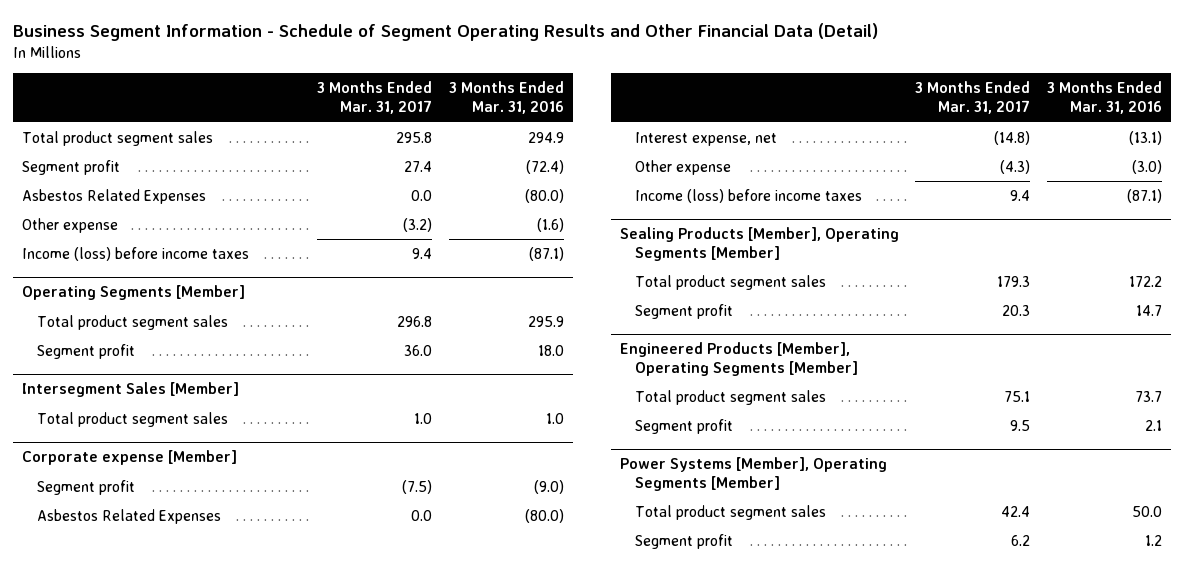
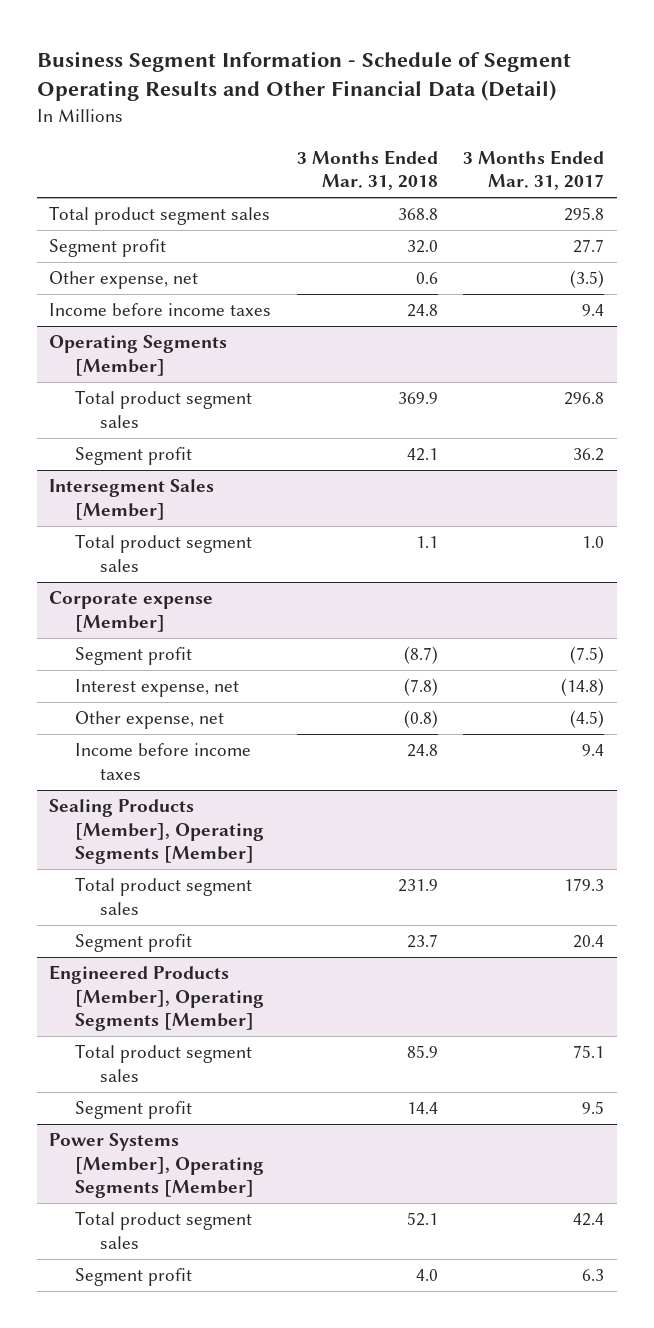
- | 3 Months Ended Mar. 31, 2017 | 3 Months Ended Mar. 31, 2016
+ | 3 Months Ended Mar. 31, 2018 | 3 Months Ended Mar. 31, 2017
- Segment profit | 27.4 | (72.4)
- Asbestos Related Expenses | 0.0 | (80.0)
- Other expense | (3.2) | (1.6)
- Income (loss) before income taxes | 9.4 | (87.1)
+ Segment profit | 32.0 | 27.7
+ Other expense, net | 0.6 | (3.5)
+ Income before income taxes | 24.8 | 9.4
@ Operating Segments [Member]
- Segment profit | 36.0 | 18.0
+ Segment profit | 42.1 | 36.2
@ Corporate expense [Member]
- Asbestos Related Expenses | 0.0 | (80.0)
- Other expense | (4.3) | (3.0)
- Income (loss) before income taxes | 9.4 | (87.1)
+ Other expense, net | (0.8) | (4.5)
+ Income before income taxes | 24.8 | 9.4
@ Sealing Products [Member], Operating Segments [Member]
- Segment profit | 20.3 | 14.7
+ Segment profit | 23.7 | 20.4
@ Power Systems [Member], Operating Segments [Member]
- Segment profit | 6.2 | 1.2
+ Segment profit | 4.0 | 6.3

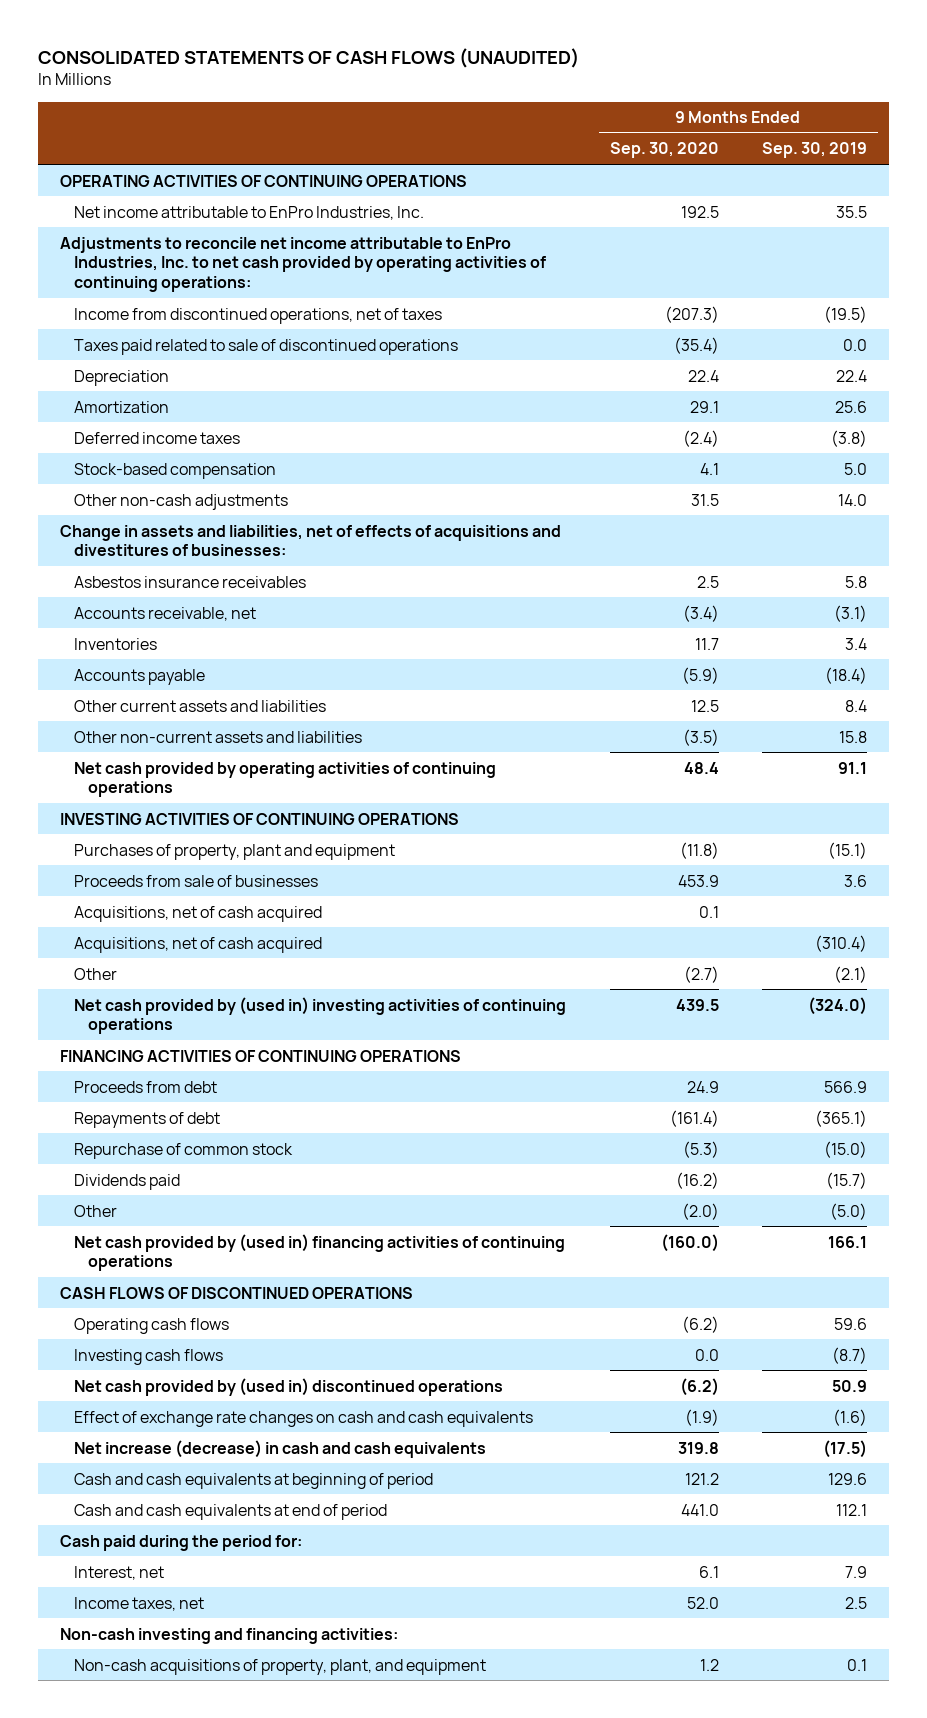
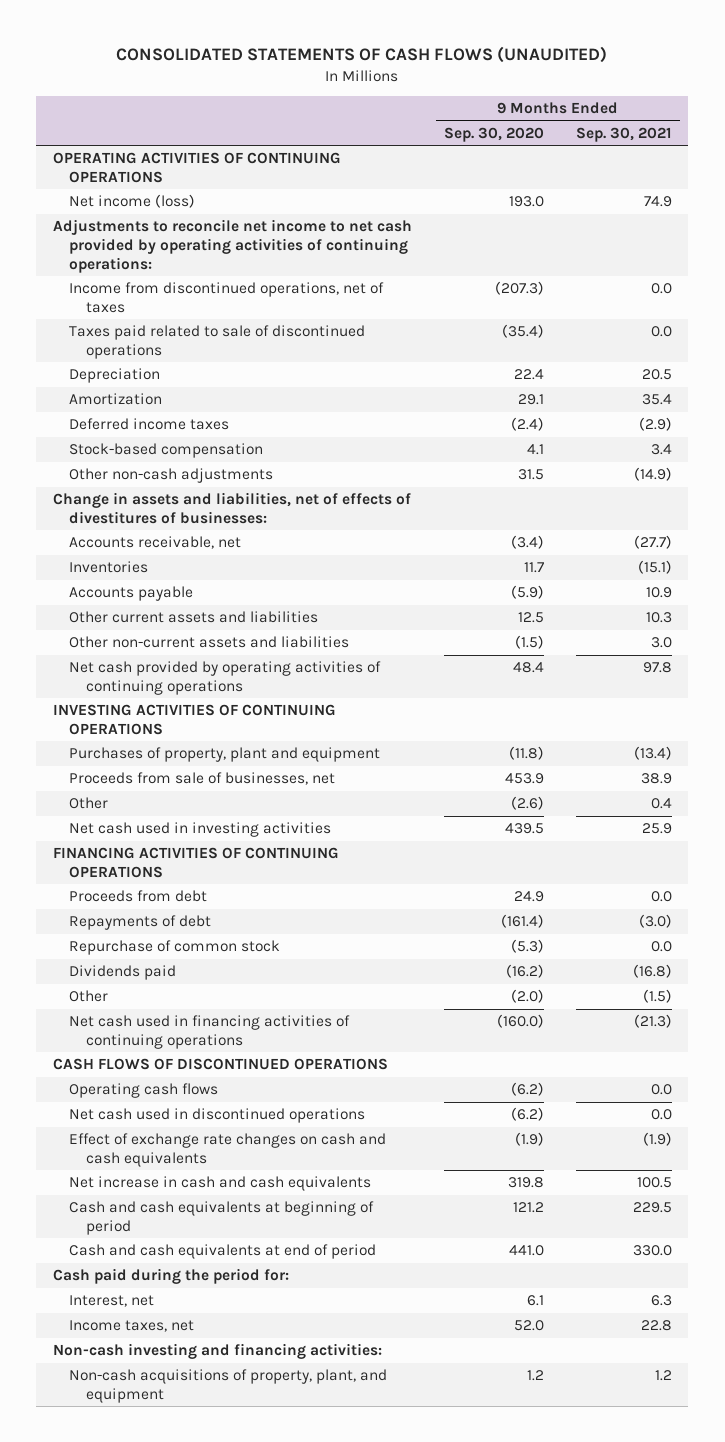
- | 9 Months Ended Sep. 30, 2020 | 9 Months Ended Sep. 30, 2019
+ | 9 Months Ended Sep. 30, 2020 | 9 Months Ended Sep. 30, 2021
- Net income attributable to EnPro Industries, Inc. | 192.5 | 35.5
- Adjustments to reconcile net income attributable to EnPro Industries, Inc. to net cash provided by operating activities of continuing operations:
+ Net income (loss) | 193.0 | 74.9
+ Adjustments to reconcile net income to net cash provided by operating activities of continuing operations:
- Change in assets and liabilities, net of effects of acquisitions and divestitures of businesses:
- Asbestos insurance receivables | 2.5 | 5.8
+ Change in assets and liabilities, net of effects of divestitures of businesses:
- Other non-current assets and liabilities | (3.5) | 15.8
+ Other non-current assets and liabilities | (1.5) | 3.0
- Proceeds from sale of businesses | 453.9 | 3.6
- Acquisitions, net of cash acquired | 0.1 |
- Acquisitions, net of cash acquired | | (310.4)
- Other | (2.7) | (2.1)
- Net cash provided by (used in) investing activities of continuing operations | 439.5 | (324.0)
+ Proceeds from sale of businesses, net | 453.9 | 38.9
+ Other | (2.6) | 0.4
+ Net cash used in investing activities | 439.5 | 25.9
- Net cash provided by (used in) financing activities of continuing operations | (160.0) | 166.1
+ Net cash used in financing activities of continuing operations | (160.0) | (21.3)
- Investing cash flows | 0.0 | (8.7)
- Net cash provided by (used in) discontinued operations | (6.2) | 50.9
+ Net cash used in discontinued operations | (6.2) | 0.0
- Net increase (decrease) in cash and cash equivalents | 319.8 | (17.5)
+ Net increase in cash and cash equivalents | 319.8 | 100.5

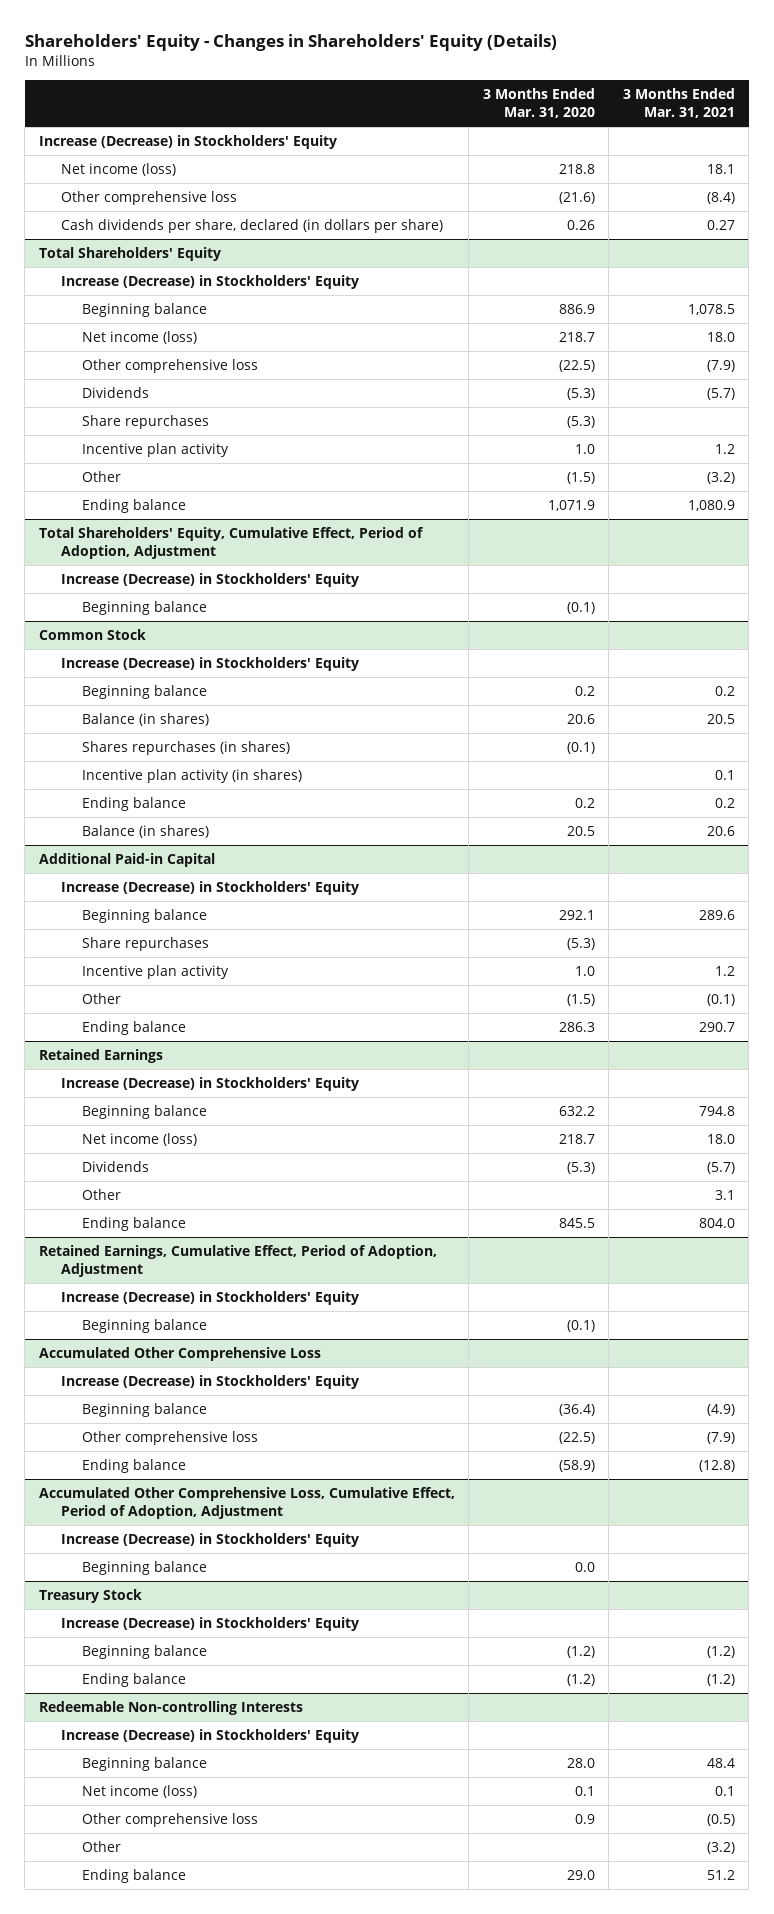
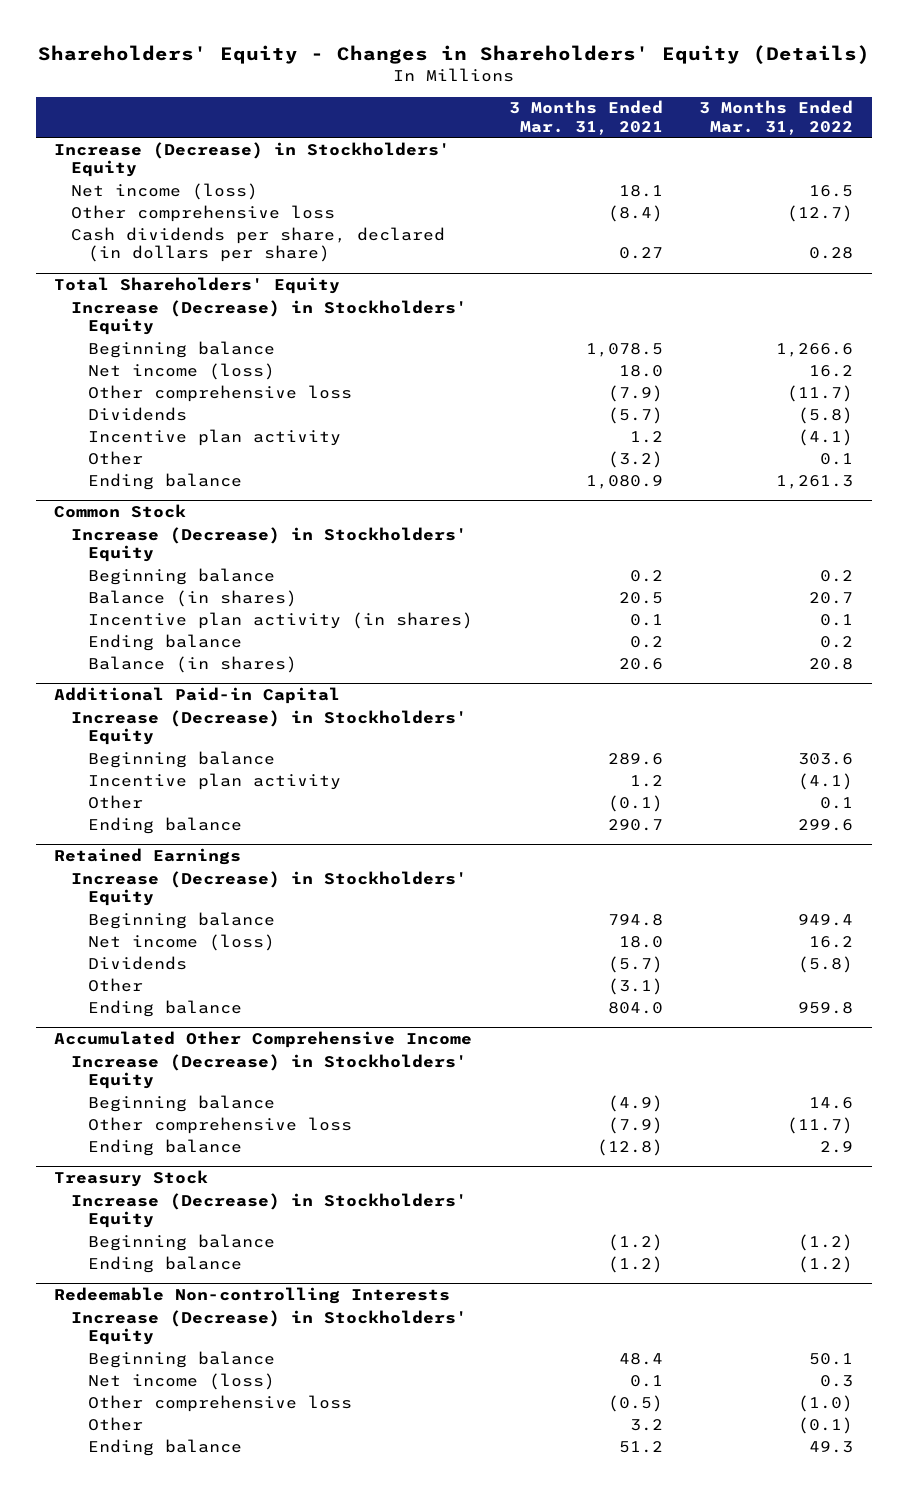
- | 3 Months Ended Mar. 31, 2020 | 3 Months Ended Mar. 31, 2021
+ | 3 Months Ended Mar. 31, 2021 | 3 Months Ended Mar. 31, 2022
@ Total Shareholders' Equity
- Share repurchases | (5.3) |
- Total Shareholders' Equity, Cumulative Effect, Period of Adoption, Adjustment
- Increase (Decrease) in Stockholders' Equity
- Beginning balance | (0.1) |
@ Common Stock
- Shares repurchases (in shares) | (0.1) |
@ Additional Paid-in Capital
- Share repurchases | (5.3) |
@ Retained Earnings
- Other | | 3.1
+ Other | (3.1) |
- Retained Earnings, Cumulative Effect, Period of Adoption, Adjustment
- Increase (Decrease) in Stockholders' Equity
- Beginning balance | (0.1) |
- Accumulated Other Comprehensive Loss
+ Accumulated Other Comprehensive Income
- Accumulated Other Comprehensive Loss, Cumulative Effect, Period of Adoption, Adjustment
- Increase (Decrease) in Stockholders' Equity
- Beginning balance | 0.0 |
@ Redeemable Non-controlling Interests
- Other | | (3.2)
+ Other | 3.2 | (0.1)

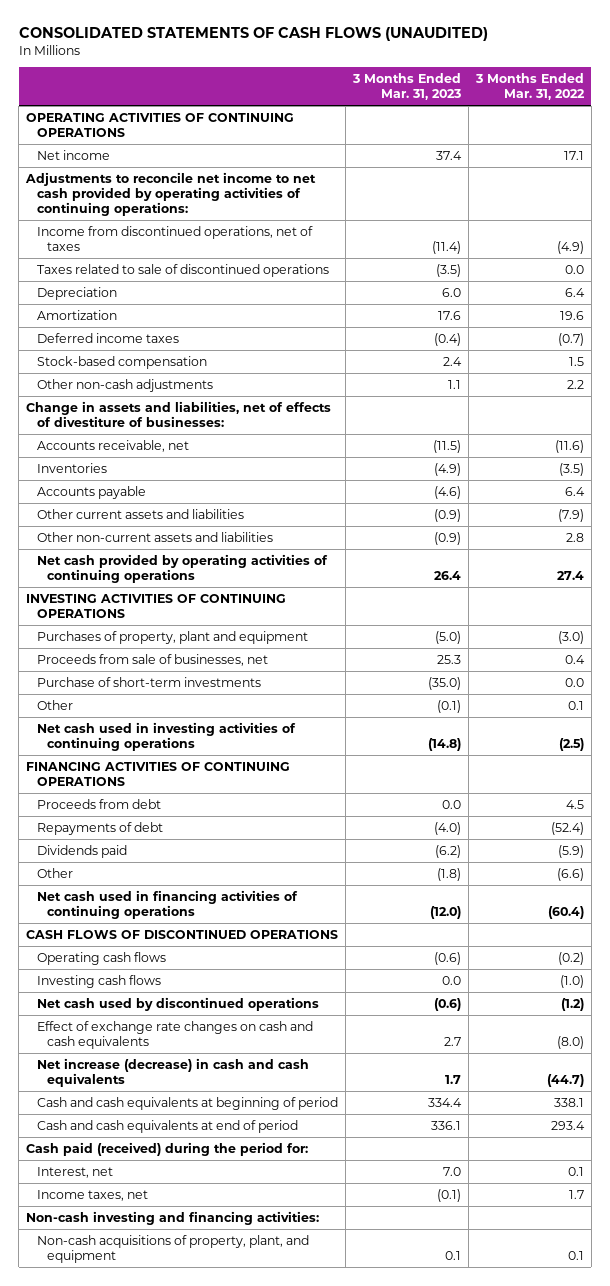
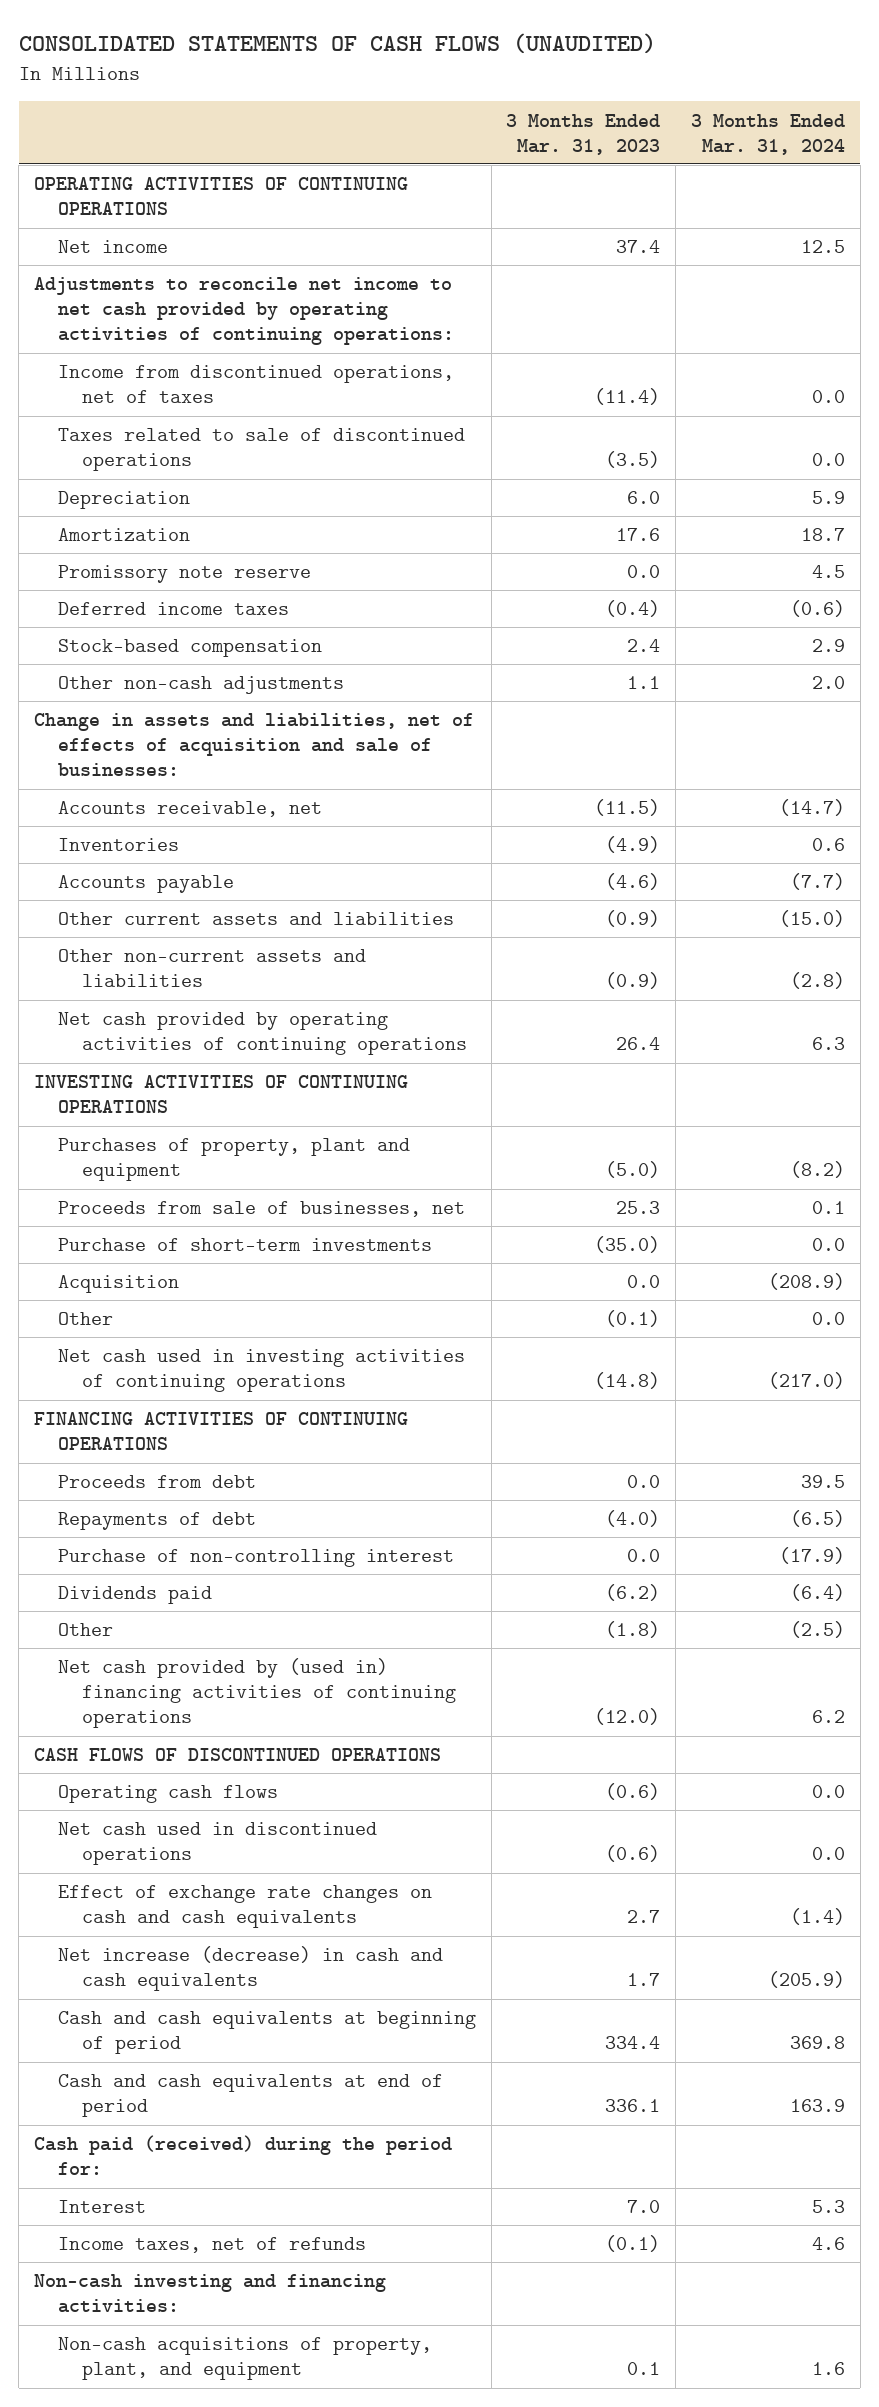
- | 3 Months Ended Mar. 31, 2023 | 3 Months Ended Mar. 31, 2022
+ | 3 Months Ended Mar. 31, 2023 | 3 Months Ended Mar. 31, 2024
+ Promissory note reserve | 0.0 | 4.5
- Change in assets and liabilities, net of effects of divestiture of businesses:
+ Change in assets and liabilities, net of effects of acquisition and sale of businesses:
+ Acquisition | 0.0 | (208.9)
+ Purchase of non-controlling interest | 0.0 | (17.9)
- Net cash used in financing activities of continuing operations | (12.0) | (60.4)
+ Net cash provided by (used in) financing activities of continuing operations | (12.0) | 6.2
- Investing cash flows | 0.0 | (1.0)
- Net cash used by discontinued operations | (0.6) | (1.2)
+ Net cash used in discontinued operations | (0.6) | 0.0
- Interest, net | 7.0 | 0.1
- Income taxes, net | (0.1) | 1.7
+ Interest | 7.0 | 5.3
+ Income taxes, net of refunds | (0.1) | 4.6

